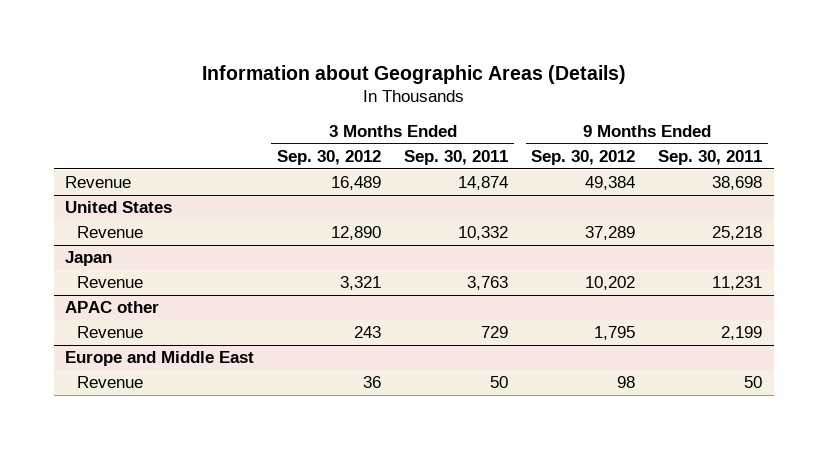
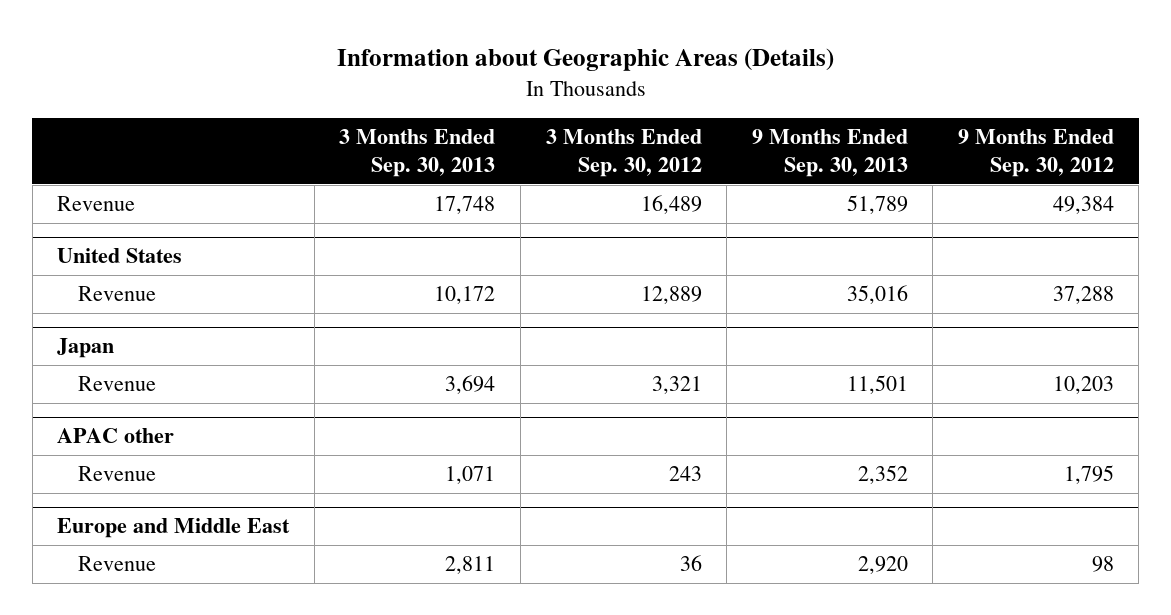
- | 3 Months Ended Sep. 30, 2012 | 3 Months Ended Sep. 30, 2011 | 9 Months Ended Sep. 30, 2012 | 9 Months Ended Sep. 30, 2011
+ | 3 Months Ended Sep. 30, 2013 | 3 Months Ended Sep. 30, 2012 | 9 Months Ended Sep. 30, 2013 | 9 Months Ended Sep. 30, 2012
@ United States
- Revenue | 12,890 | 10,332 | 37,289 | 25,218
+ Revenue | 10,172 | 12,889 | 35,016 | 37,288
@ Japan
- Revenue | 3,321 | 3,763 | 10,202 | 11,231
+ Revenue | 3,694 | 3,321 | 11,501 | 10,203

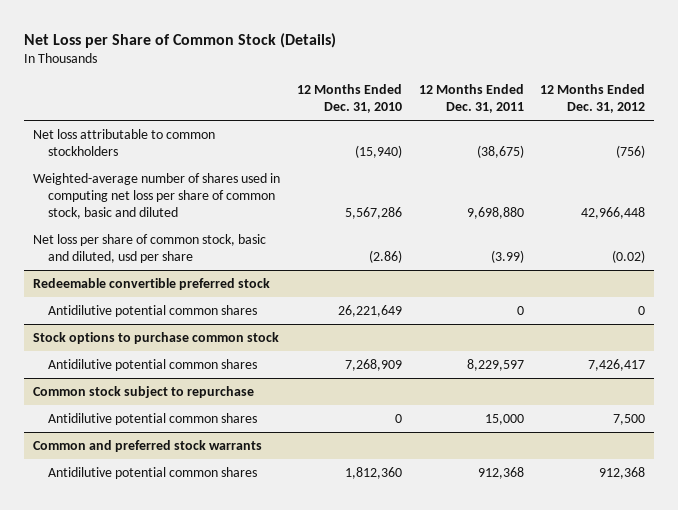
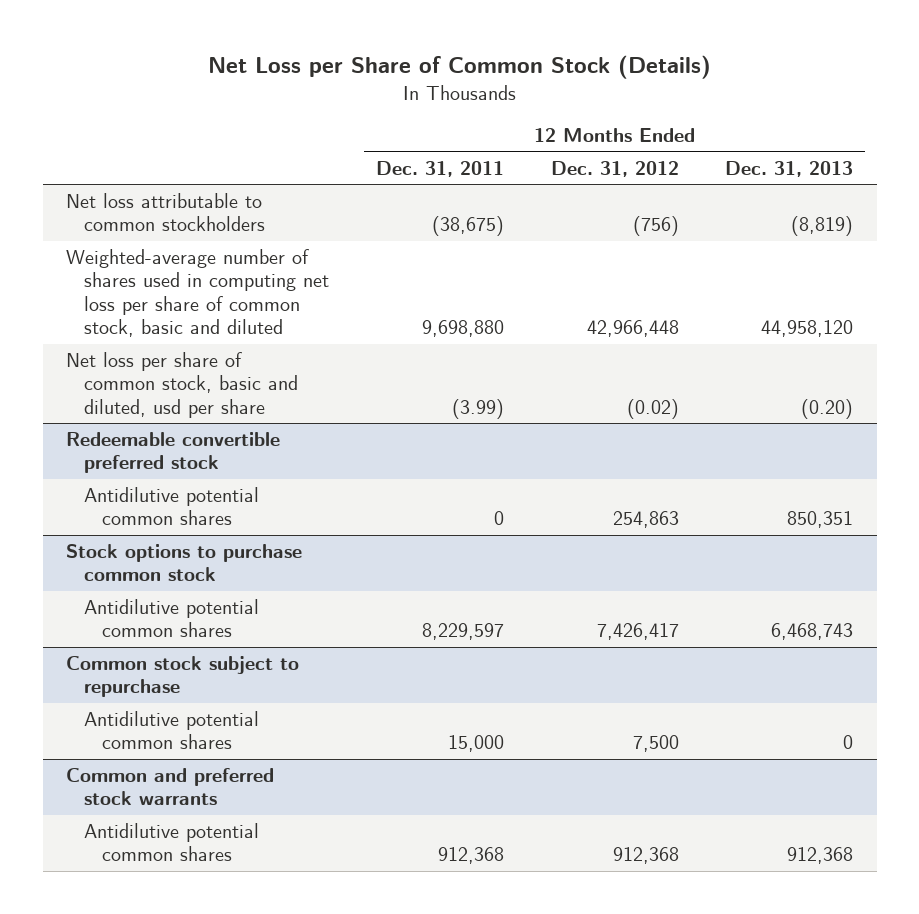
- | 12 Months Ended Dec. 31, 2010 | 12 Months Ended Dec. 31, 2011 | 12 Months Ended Dec. 31, 2012
+ | 12 Months Ended Dec. 31, 2011 | 12 Months Ended Dec. 31, 2012 | 12 Months Ended Dec. 31, 2013
@ Redeemable convertible preferred stock
- Antidilutive potential common shares | 26,221,649 | 0 | 0
+ Antidilutive potential common shares | 0 | 254,863 | 850,351

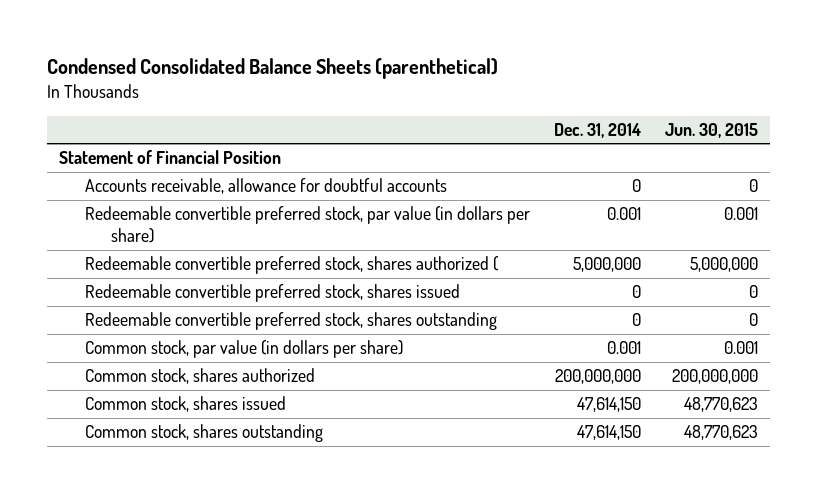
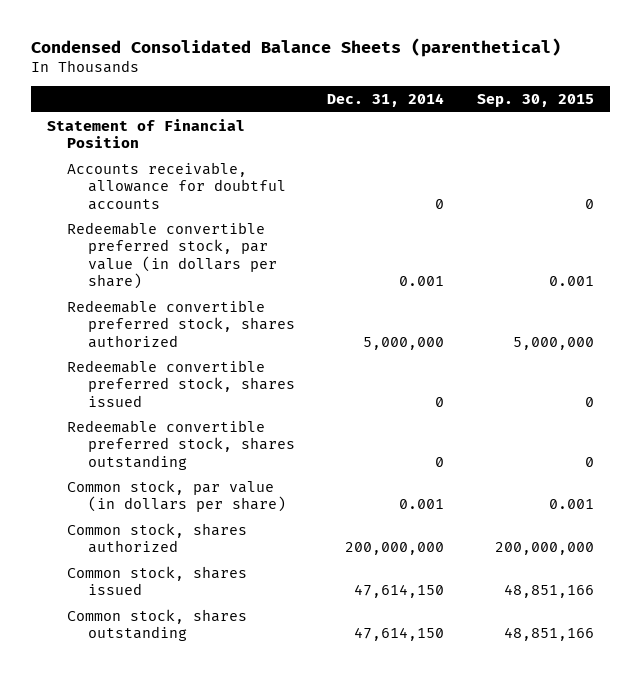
- | Dec. 31, 2014 | Jun. 30, 2015
+ | Dec. 31, 2014 | Sep. 30, 2015
- Redeemable convertible preferred stock, shares authorized ( | 5,000,000 | 5,000,000
+ Redeemable convertible preferred stock, shares authorized | 5,000,000 | 5,000,000

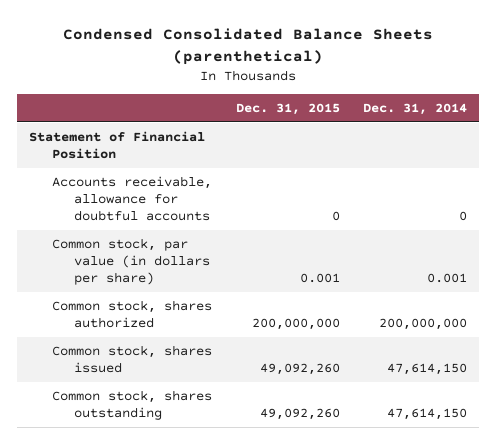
- | Dec. 31, 2014 | Sep. 30, 2015
+ | Dec. 31, 2015 | Dec. 31, 2014
- Redeemable convertible preferred stock, par value (in dollars per share) | 0.001 | 0.001
- Redeemable convertible preferred stock, shares authorized | 5,000,000 | 5,000,000
- Redeemable convertible preferred stock, shares issued | 0 | 0
- Redeemable convertible preferred stock, shares outstanding | 0 | 0

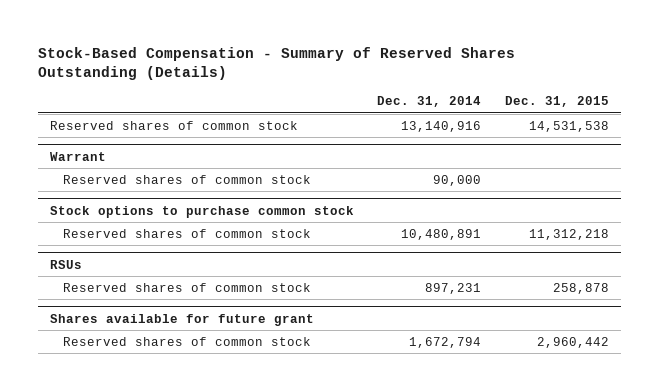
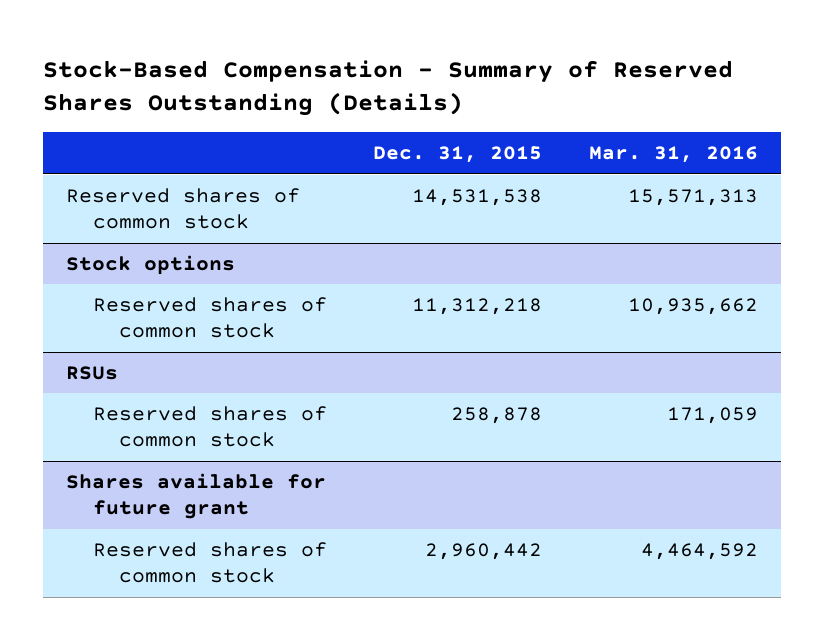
- | Dec. 31, 2014 | Dec. 31, 2015
+ | Dec. 31, 2015 | Mar. 31, 2016
- Warrant
- Reserved shares of common stock | 90,000 |
- Stock options to purchase common stock
+ Stock options

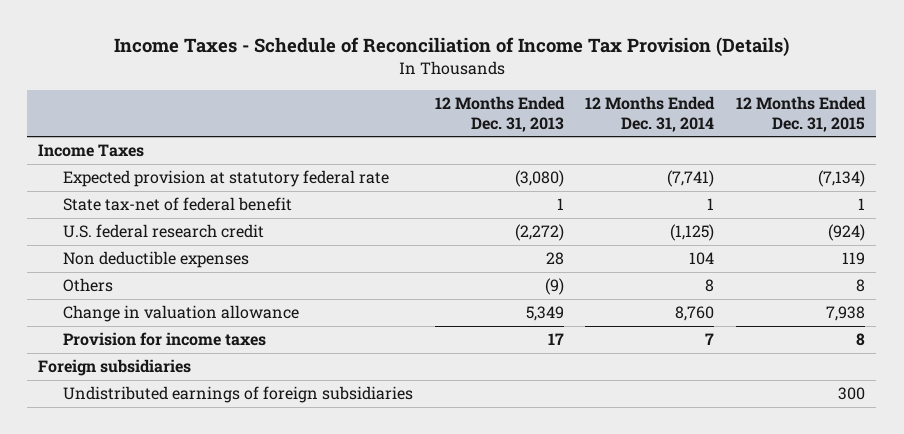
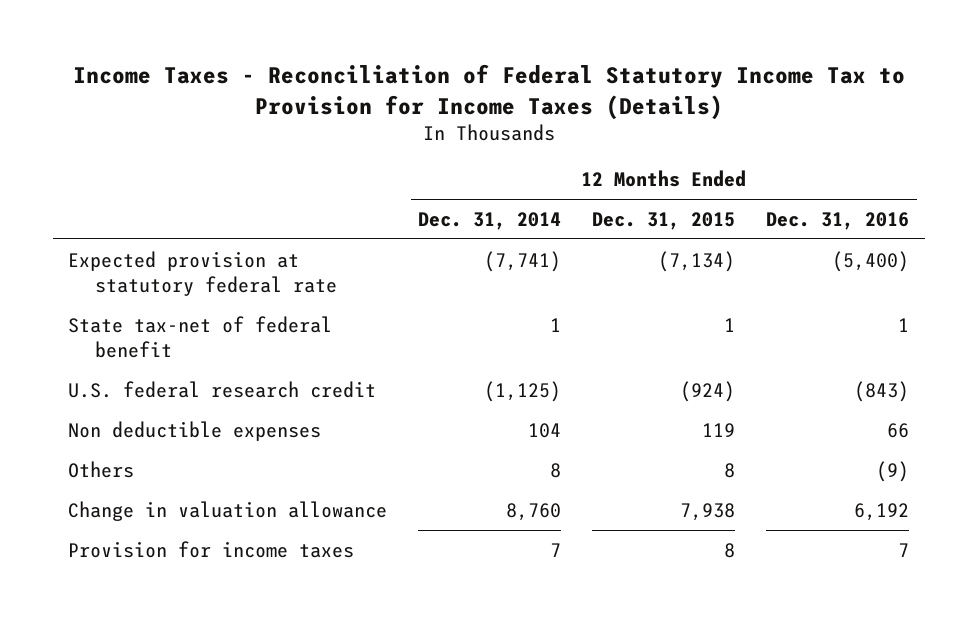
- Income Taxes - Schedule of Reconciliation of Income Tax Provision (Details)
+ Income Taxes - Reconciliation of Federal Statutory Income Tax to Provision for Income Taxes (Details)
- | 12 Months Ended Dec. 31, 2013 | 12 Months Ended Dec. 31, 2014 | 12 Months Ended Dec. 31, 2015
+ | 12 Months Ended Dec. 31, 2014 | 12 Months Ended Dec. 31, 2015 | 12 Months Ended Dec. 31, 2016
- Income Taxes
- Foreign subsidiaries
- Undistributed earnings of foreign subsidiaries | | | 300

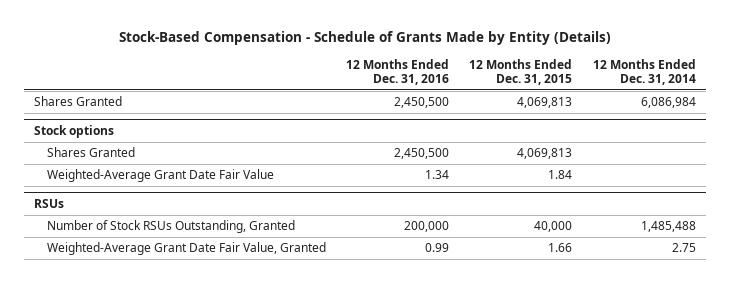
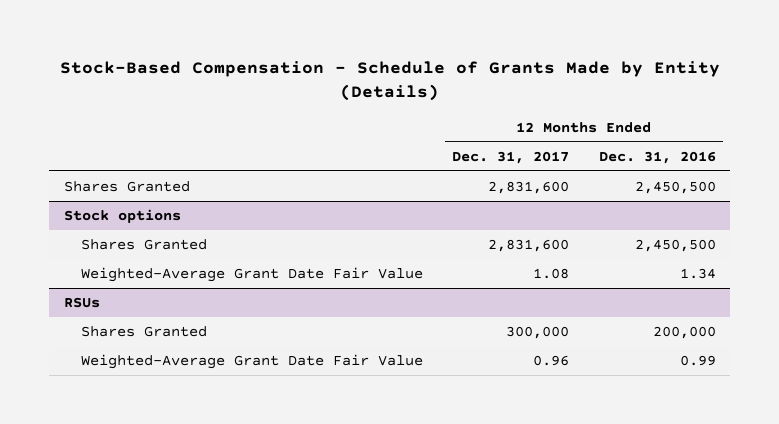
- | 12 Months Ended Dec. 31, 2016 | 12 Months Ended Dec. 31, 2015 | 12 Months Ended Dec. 31, 2014
+ | 12 Months Ended Dec. 31, 2017 | 12 Months Ended Dec. 31, 2016
@ RSUs
- Number of Stock RSUs Outstanding, Granted | 200,000 | 40,000 | 1,485,488
- Weighted-Average Grant Date Fair Value, Granted | 0.99 | 1.66 | 2.75
+ Shares Granted | 300,000 | 200,000
+ Weighted-Average Grant Date Fair Value | 0.96 | 0.99

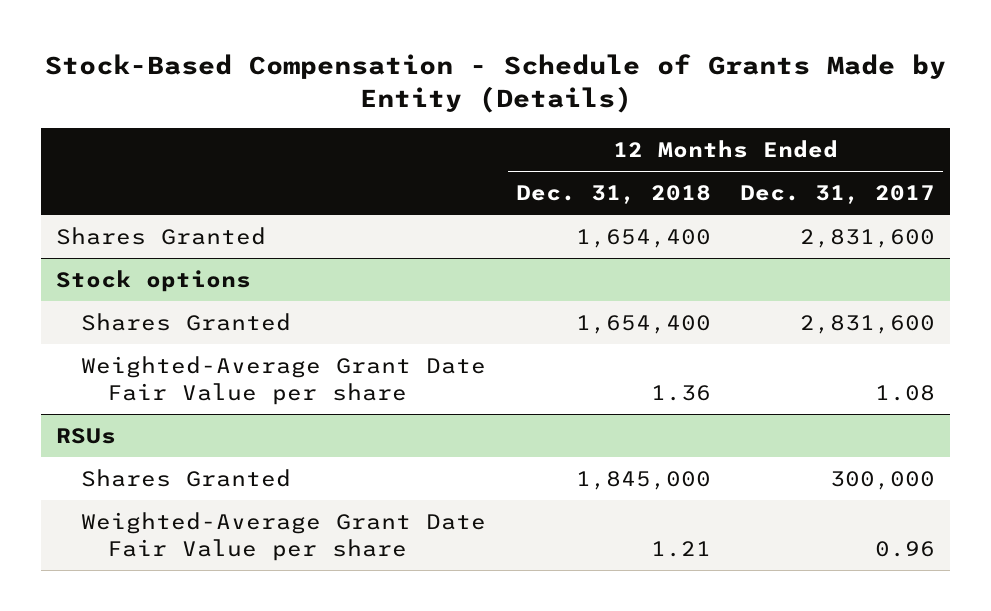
- | 12 Months Ended Dec. 31, 2017 | 12 Months Ended Dec. 31, 2016
+ | 12 Months Ended Dec. 31, 2018 | 12 Months Ended Dec. 31, 2017
@ Stock options
- Weighted-Average Grant Date Fair Value | 1.08 | 1.34
+ Weighted-Average Grant Date Fair Value per share | 1.36 | 1.08
@ RSUs
- Weighted-Average Grant Date Fair Value | 0.96 | 0.99
+ Weighted-Average Grant Date Fair Value per share | 1.21 | 0.96

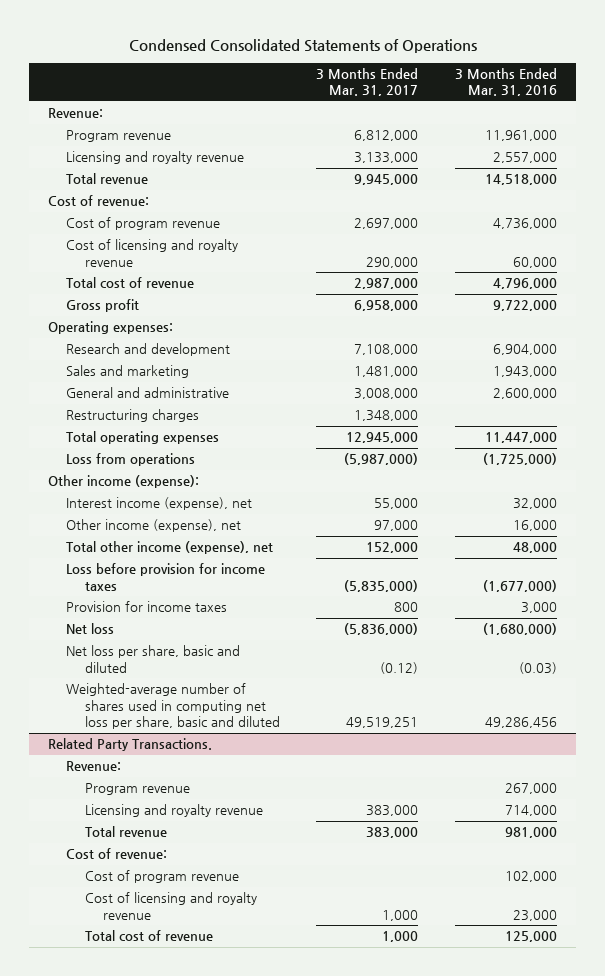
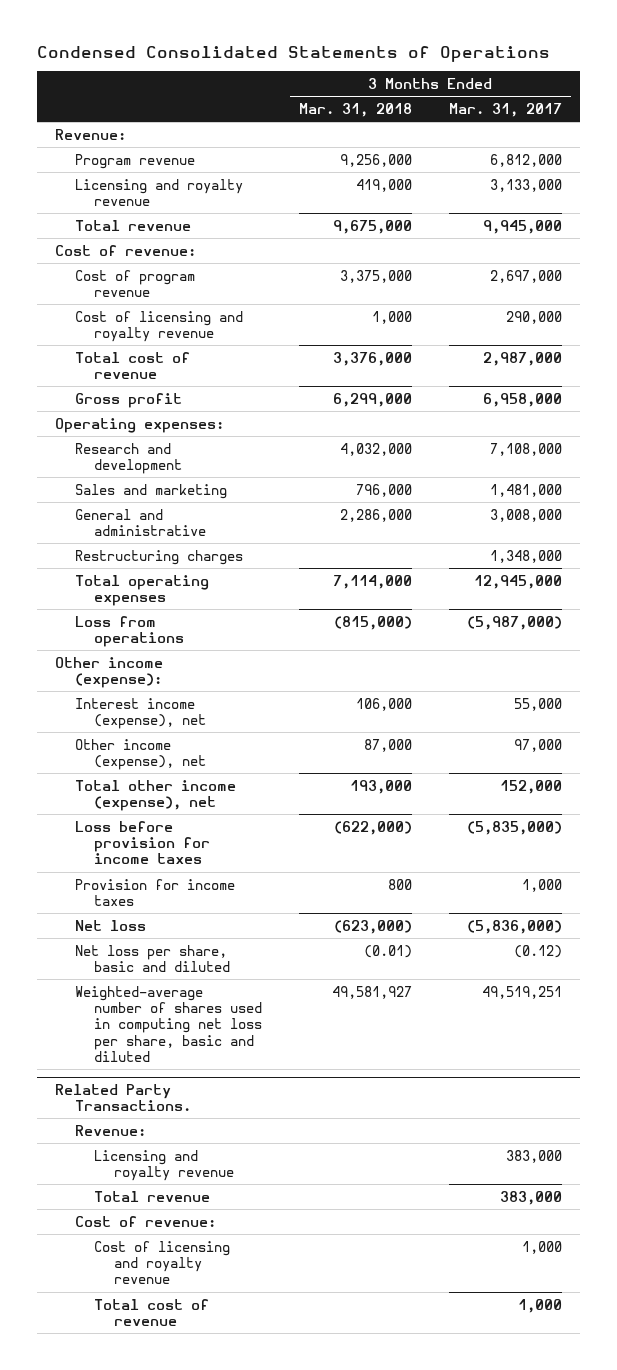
- | 3 Months Ended Mar. 31, 2017 | 3 Months Ended Mar. 31, 2016
+ | 3 Months Ended Mar. 31, 2018 | 3 Months Ended Mar. 31, 2017
- Provision for income taxes | 800 | 3,000
+ Provision for income taxes | 800 | 1,000
@ Related Party Transactions.
- Program revenue | | 267,000
- Cost of program revenue | | 102,000

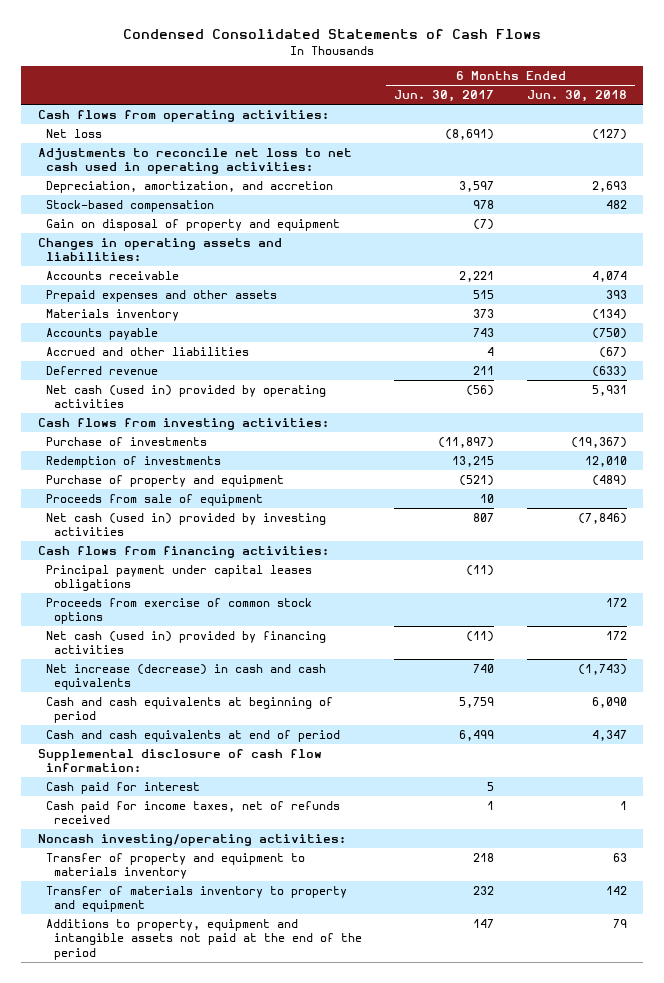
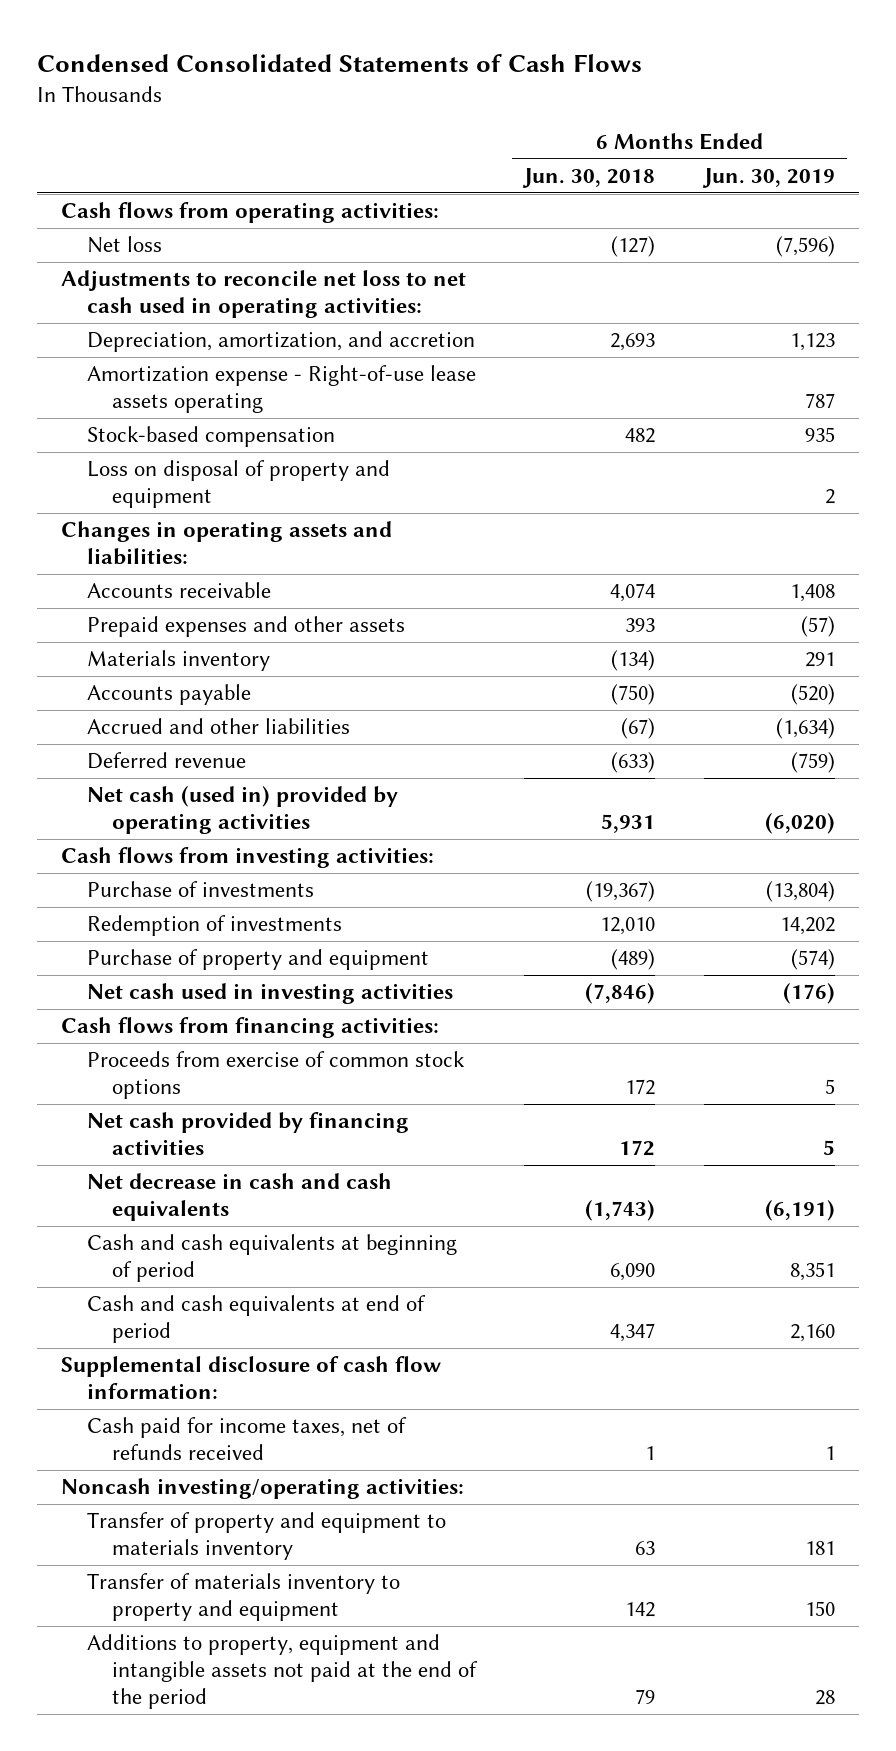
- | 6 Months Ended Jun. 30, 2017 | 6 Months Ended Jun. 30, 2018
+ | 6 Months Ended Jun. 30, 2018 | 6 Months Ended Jun. 30, 2019
+ Amortization expense - Right-of-use lease assets operating | | 787
- Gain on disposal of property and equipment | (7) |
+ Loss on disposal of property and equipment | | 2
- Proceeds from sale of equipment | 10 |
- Net cash (used in) provided by investing activities | 807 | (7,846)
+ Net cash used in investing activities | (7,846) | (176)
- Principal payment under capital leases obligations | (11) |
- Net cash (used in) provided by financing activities | (11) | 172
- Net increase (decrease) in cash and cash equivalents | 740 | (1,743)
+ Net cash provided by financing activities | 172 | 5
+ Net decrease in cash and cash equivalents | (1,743) | (6,191)
- Cash paid for interest | 5 |

